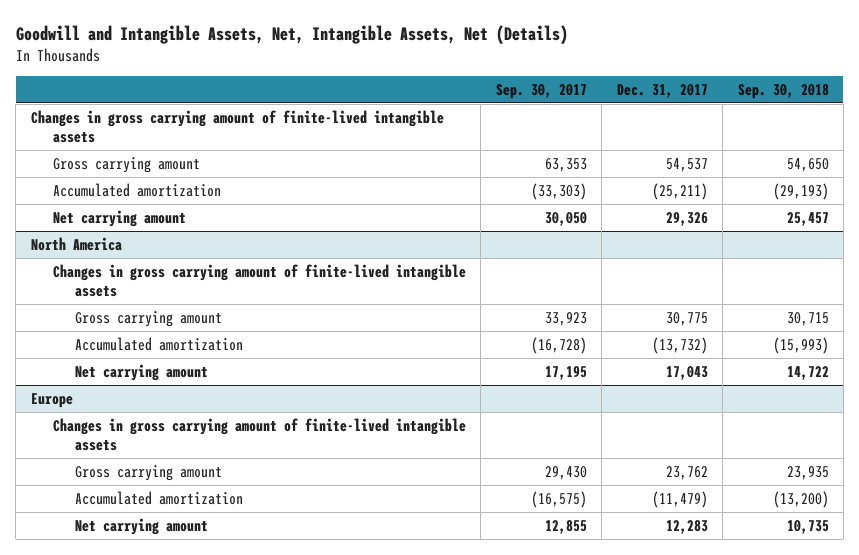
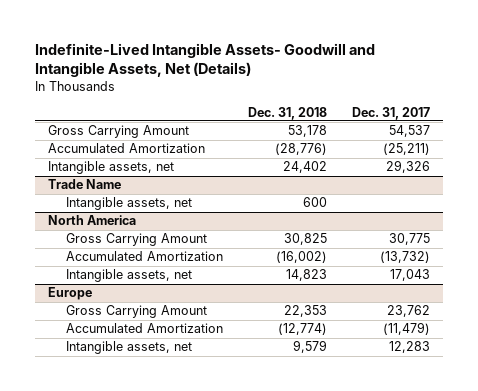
- Goodwill and Intangible Assets, Net, Intangible Assets, Net (Details)
+ Indefinite-Lived Intangible Assets- Goodwill and Intangible Assets, Net (Details)
- | Sep. 30, 2017 | Dec. 31, 2017 | Sep. 30, 2018
+ | Dec. 31, 2018 | Dec. 31, 2017
- Changes in gross carrying amount of finite-lived intangible assets
- Gross carrying amount | 63,353 | 54,537 | 54,650
- Accumulated amortization | (33,303) | (25,211) | (29,193)
- Net carrying amount | 30,050 | 29,326 | 25,457
+ Gross Carrying Amount | 53,178 | 54,537
+ Accumulated Amortization | (28,776) | (25,211)
+ Intangible assets, net | 24,402 | 29,326
+ Trade Name
+ Intangible assets, net | 600 |
@ North America
- Changes in gross carrying amount of finite-lived intangible assets
- Gross carrying amount | 33,923 | 30,775 | 30,715
- Accumulated amortization | (16,728) | (13,732) | (15,993)
- Net carrying amount | 17,195 | 17,043 | 14,722
+ Gross Carrying Amount | 30,825 | 30,775
+ Accumulated Amortization | (16,002) | (13,732)
+ Intangible assets, net | 14,823 | 17,043
@ Europe
- Changes in gross carrying amount of finite-lived intangible assets
- Gross carrying amount | 29,430 | 23,762 | 23,935
- Accumulated amortization | (16,575) | (11,479) | (13,200)
- Net carrying amount | 12,855 | 12,283 | 10,735
+ Gross Carrying Amount | 22,353 | 23,762
+ Accumulated Amortization | (12,774) | (11,479)
+ Intangible assets, net | 9,579 | 12,283

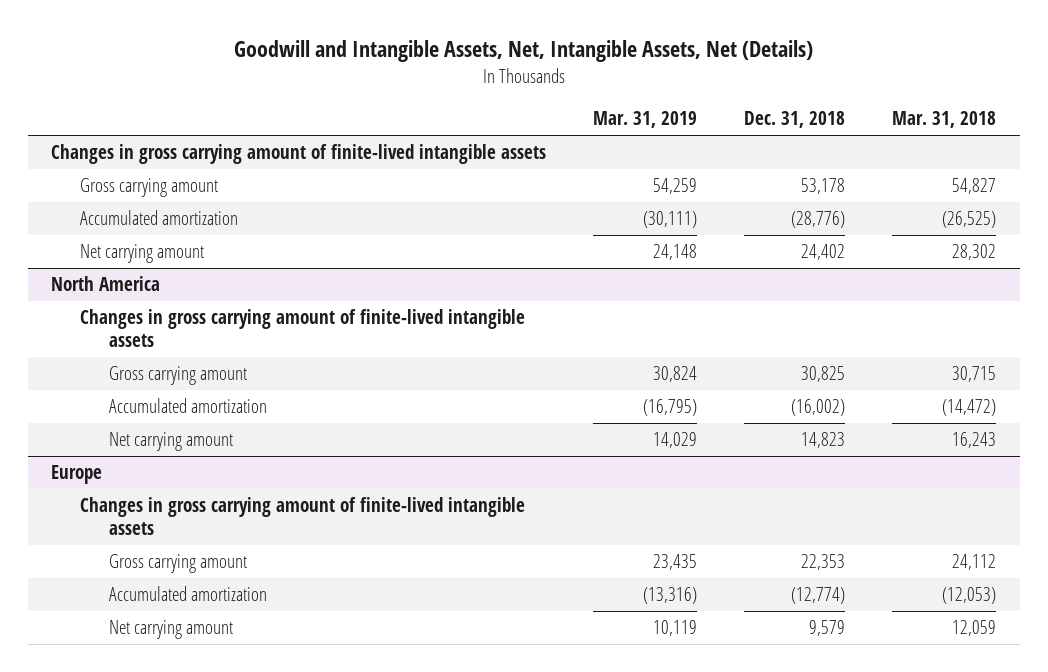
- Indefinite-Lived Intangible Assets- Goodwill and Intangible Assets, Net (Details)
+ Goodwill and Intangible Assets, Net, Intangible Assets, Net (Details)
- | Dec. 31, 2018 | Dec. 31, 2017
+ | Mar. 31, 2019 | Dec. 31, 2018 | Mar. 31, 2018
- Gross Carrying Amount | 53,178 | 54,537
- Accumulated Amortization | (28,776) | (25,211)
- Intangible assets, net | 24,402 | 29,326
- Trade Name
- Intangible assets, net | 600 |
+ Changes in gross carrying amount of finite-lived intangible assets
+ Gross carrying amount | 54,259 | 53,178 | 54,827
+ Accumulated amortization | (30,111) | (28,776) | (26,525)
+ Net carrying amount | 24,148 | 24,402 | 28,302
@ North America
- Gross Carrying Amount | 30,825 | 30,775
- Accumulated Amortization | (16,002) | (13,732)
- Intangible assets, net | 14,823 | 17,043
+ Changes in gross carrying amount of finite-lived intangible assets
+ Gross carrying amount | 30,824 | 30,825 | 30,715
+ Accumulated amortization | (16,795) | (16,002) | (14,472)
+ Net carrying amount | 14,029 | 14,823 | 16,243
@ Europe
- Gross Carrying Amount | 22,353 | 23,762
- Accumulated Amortization | (12,774) | (11,479)
- Intangible assets, net | 9,579 | 12,283
+ Changes in gross carrying amount of finite-lived intangible assets
+ Gross carrying amount | 23,435 | 22,353 | 24,112
+ Accumulated amortization | (13,316) | (12,774) | (12,053)
+ Net carrying amount | 10,119 | 9,579 | 12,059

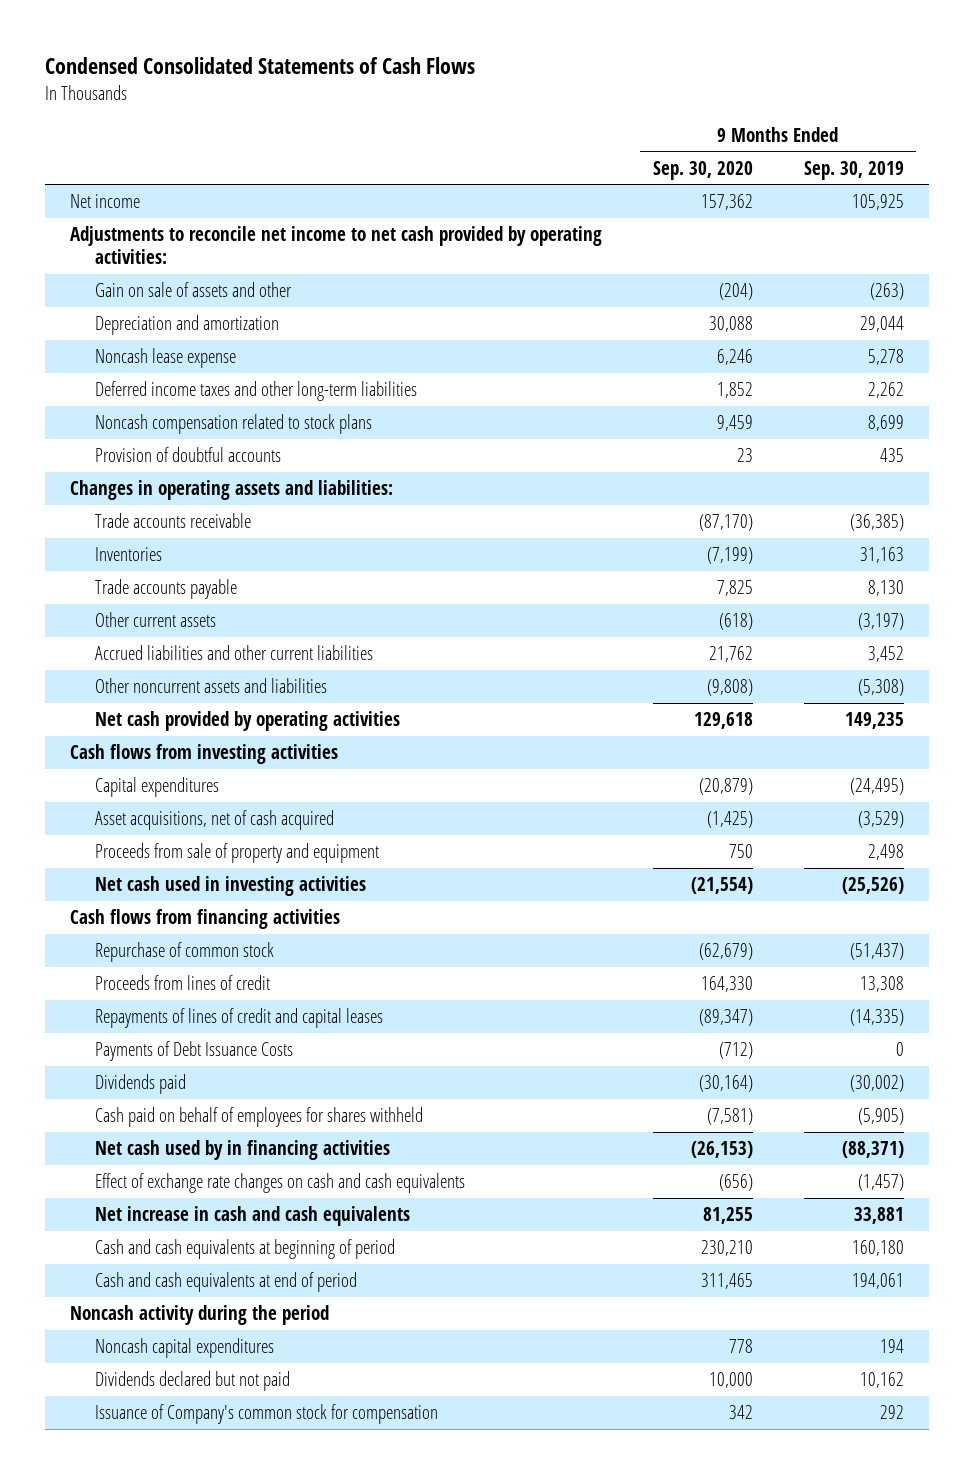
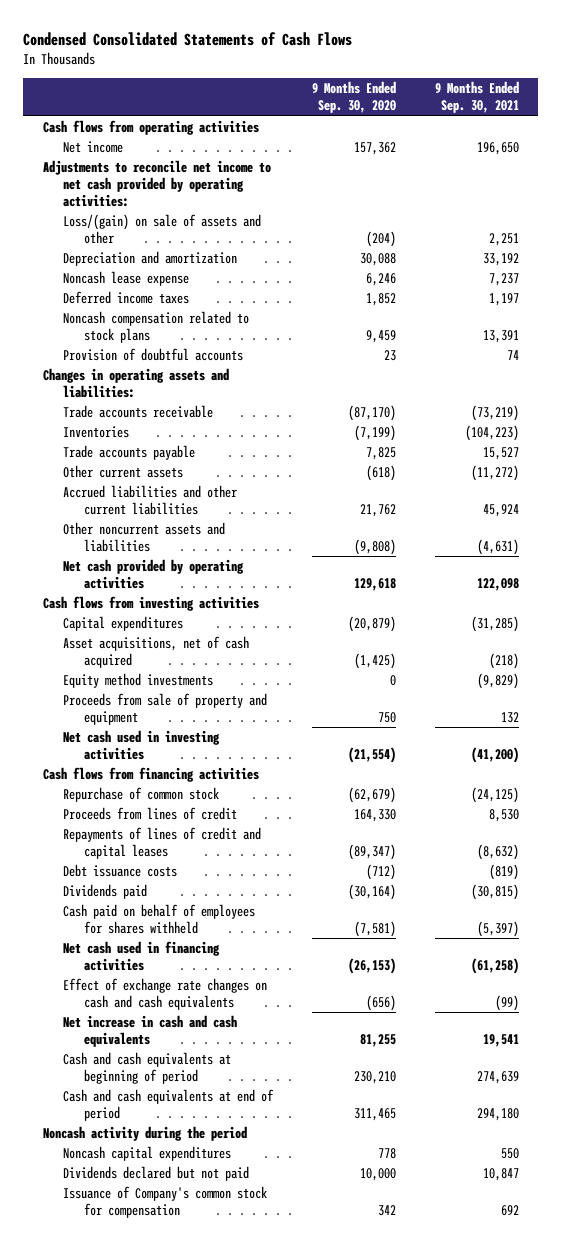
- | 9 Months Ended Sep. 30, 2020 | 9 Months Ended Sep. 30, 2019
+ | 9 Months Ended Sep. 30, 2020 | 9 Months Ended Sep. 30, 2021
+ Cash flows from operating activities
- Gain on sale of assets and other | (204) | (263)
+ Loss/(gain) on sale of assets and other | (204) | 2,251
- Deferred income taxes and other long-term liabilities | 1,852 | 2,262
+ Deferred income taxes | 1,852 | 1,197
+ Equity method investments | 0 | (9,829)
- Payments of Debt Issuance Costs | (712) | 0
+ Debt issuance costs | (712) | (819)
- Net cash used by in financing activities | (26,153) | (88,371)
+ Net cash used in financing activities | (26,153) | (61,258)

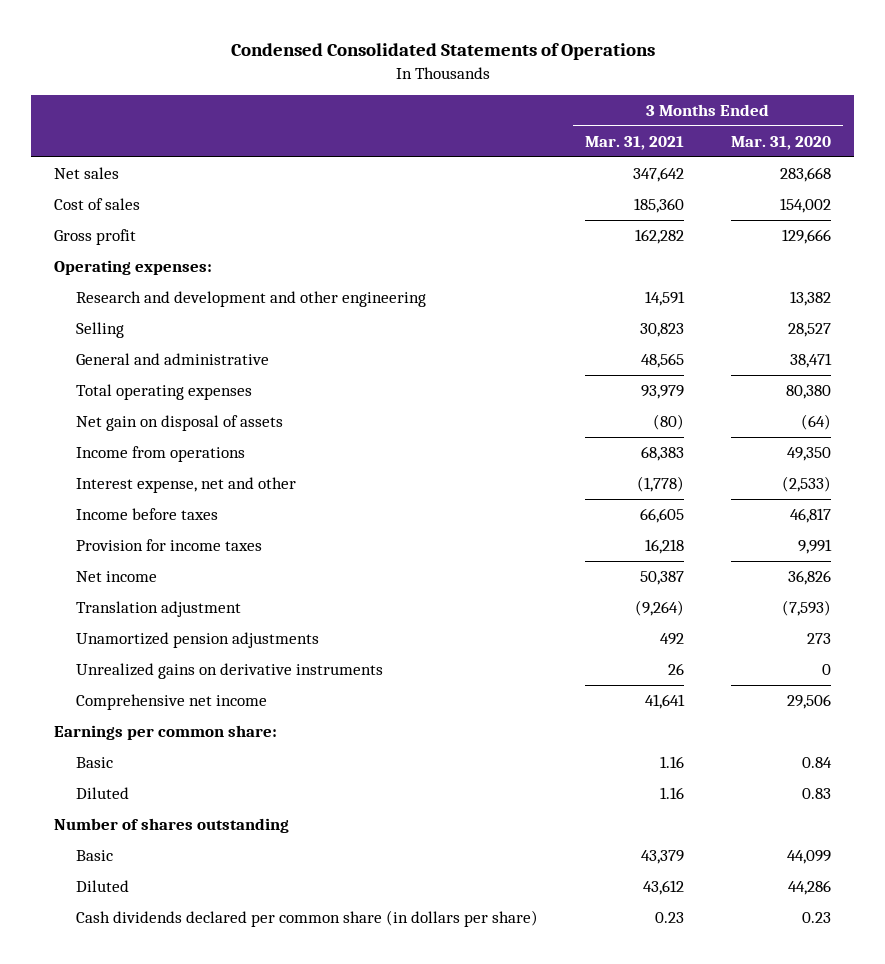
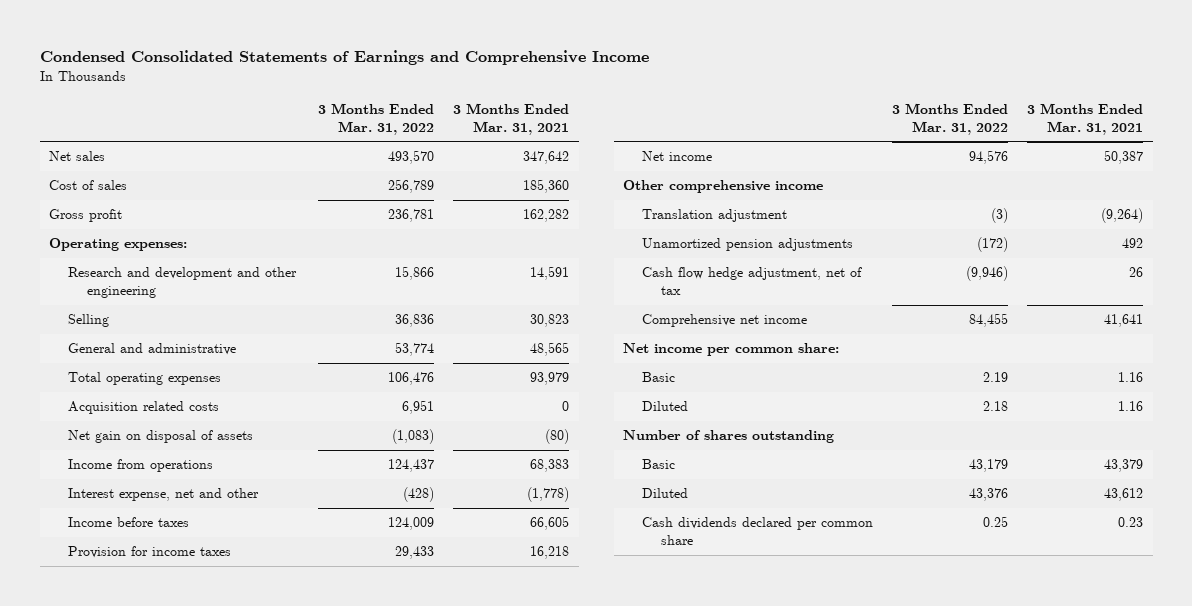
- Condensed Consolidated Statements of Operations
+ Condensed Consolidated Statements of Earnings and Comprehensive Income
- | 3 Months Ended Mar. 31, 2021 | 3 Months Ended Mar. 31, 2020
+ | 3 Months Ended Mar. 31, 2022 | 3 Months Ended Mar. 31, 2021
+ Acquisition related costs | 6,951 | 0
+ Other comprehensive income
- Unrealized gains on derivative instruments | 26 | 0
+ Cash flow hedge adjustment, net of tax | (9,946) | 26
- Earnings per common share:
+ Net income per common share:
- Cash dividends declared per common share (in dollars per share) | 0.23 | 0.23
+ Cash dividends declared per common share | 0.25 | 0.23

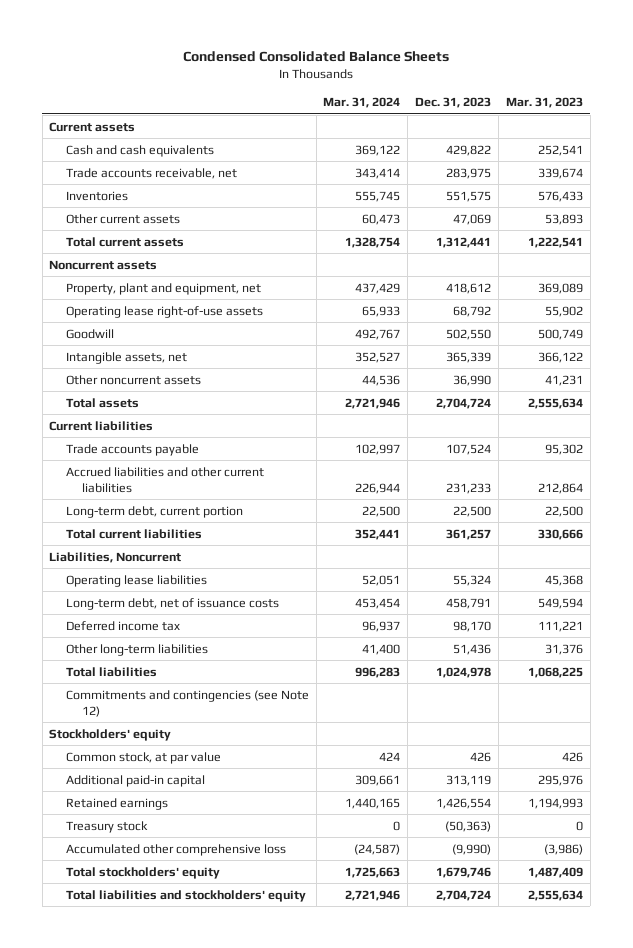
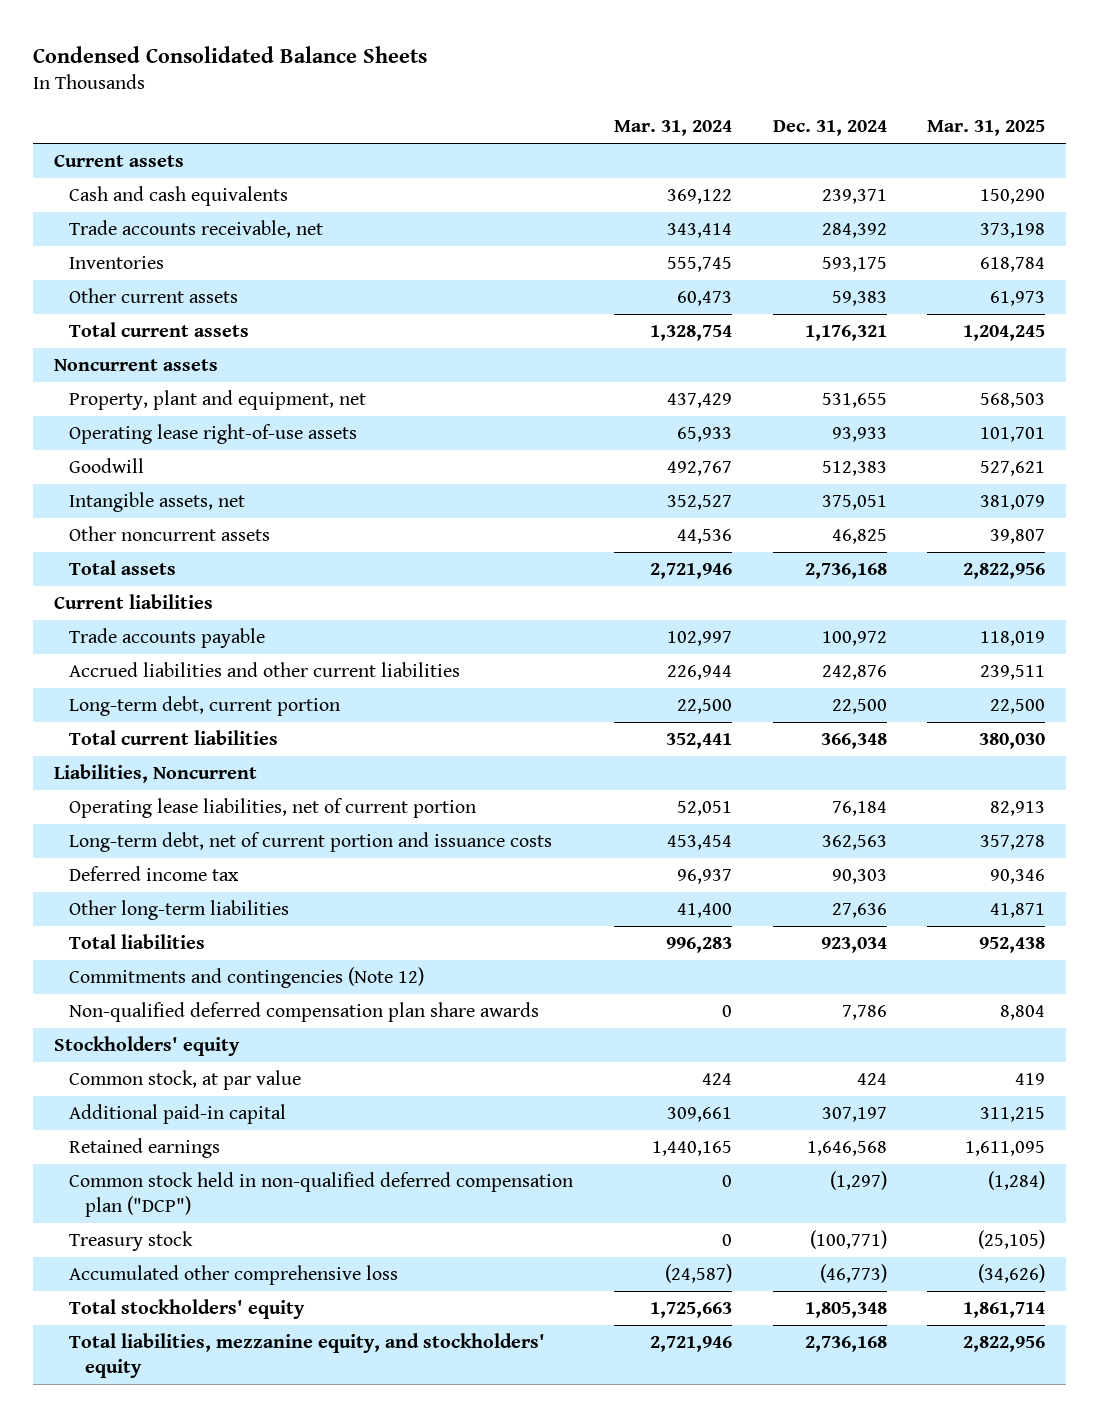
- | Mar. 31, 2024 | Dec. 31, 2023 | Mar. 31, 2023
+ | Mar. 31, 2024 | Dec. 31, 2024 | Mar. 31, 2025
- Operating lease liabilities | 52,051 | 55,324 | 45,368
- Long-term debt, net of issuance costs | 453,454 | 458,791 | 549,594
+ Operating lease liabilities, net of current portion | 52,051 | 76,184 | 82,913
+ Long-term debt, net of current portion and issuance costs | 453,454 | 362,563 | 357,278
- Commitments and contingencies (see Note 12)
+ Commitments and contingencies (Note 12)
+ Non-qualified deferred compensation plan share awards | 0 | 7,786 | 8,804
+ Common stock held in non-qualified deferred compensation plan ("DCP") | 0 | (1,297) | (1,284)
- Total liabilities and stockholders' equity | 2,721,946 | 2,704,724 | 2,555,634
+ Total liabilities, mezzanine equity, and stockholders' equity | 2,721,946 | 2,736,168 | 2,822,956

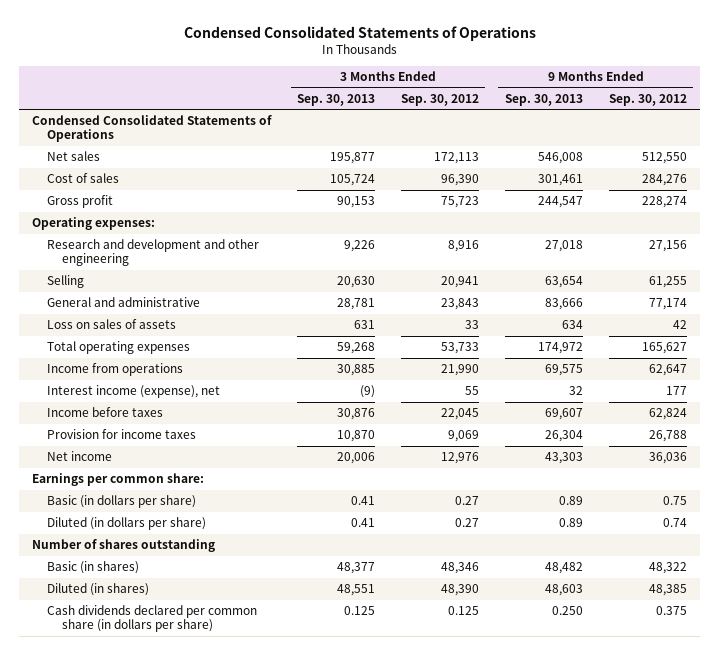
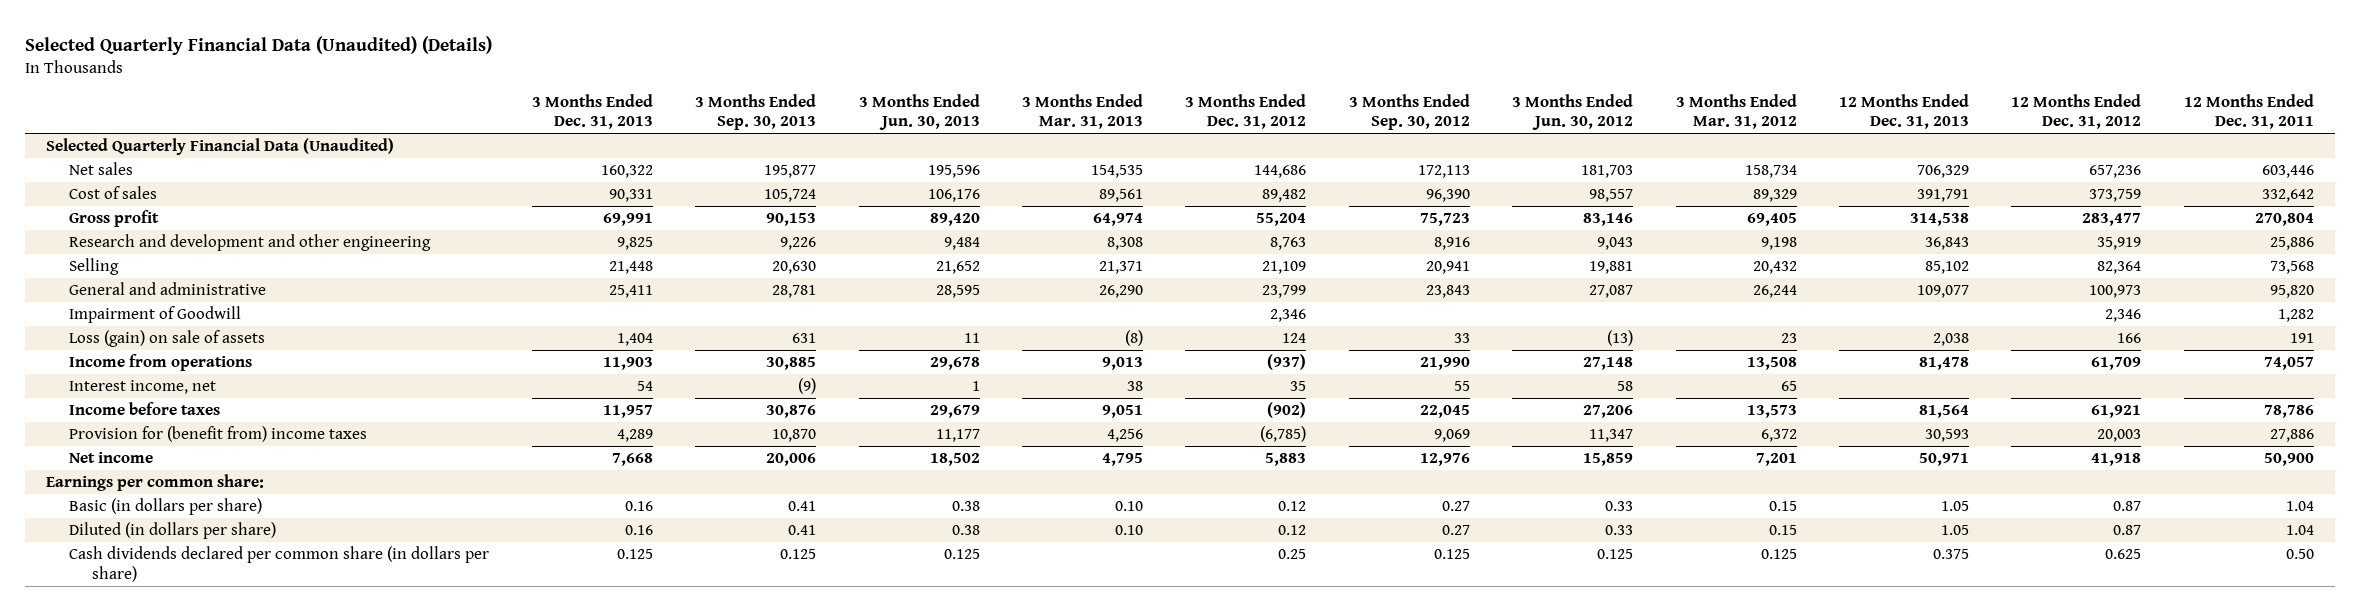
- Condensed Consolidated Statements of Operations
+ Selected Quarterly Financial Data (Unaudited) (Details)
- | 3 Months Ended Sep. 30, 2013 | 3 Months Ended Sep. 30, 2012 | 9 Months Ended Sep. 30, 2013 | 9 Months Ended Sep. 30, 2012
+ | 3 Months Ended Dec. 31, 2013 | 3 Months Ended Sep. 30, 2013 | 3 Months Ended Jun. 30, 2013 | 3 Months Ended Mar. 31, 2013 | 3 Months Ended Dec. 31, 2012 | 3 Months Ended Sep. 30, 2012 | 3 Months Ended Jun. 30, 2012 | 3 Months Ended Mar. 31, 2012 | 12 Months Ended Dec. 31, 2013 | 12 Months Ended Dec. 31, 2012 | 12 Months Ended Dec. 31, 2011
- Condensed Consolidated Statements of Operations
+ Selected Quarterly Financial Data (Unaudited)
- Operating expenses:
- Loss on sales of assets | 631 | 33 | 634 | 42
- Total operating expenses | 59,268 | 53,733 | 174,972 | 165,627
+ Impairment of Goodwill | | | | | 2,346 | | | | | 2,346 | 1,282
+ Loss (gain) on sale of assets | 1,404 | 631 | 11 | (8) | 124 | 33 | (13) | 23 | 2,038 | 166 | 191
- Interest income (expense), net | (9) | 55 | 32 | 177
+ Interest income, net | 54 | (9) | 1 | 38 | 35 | 55 | 58 | 65 | | |
- Provision for income taxes | 10,870 | 9,069 | 26,304 | 26,788
+ Provision for (benefit from) income taxes | 4,289 | 10,870 | 11,177 | 4,256 | (6,785) | 9,069 | 11,347 | 6,372 | 30,593 | 20,003 | 27,886
- Number of shares outstanding
- Basic (in shares) | 48,377 | 48,346 | 48,482 | 48,322
- Diluted (in shares) | 48,551 | 48,390 | 48,603 | 48,385

